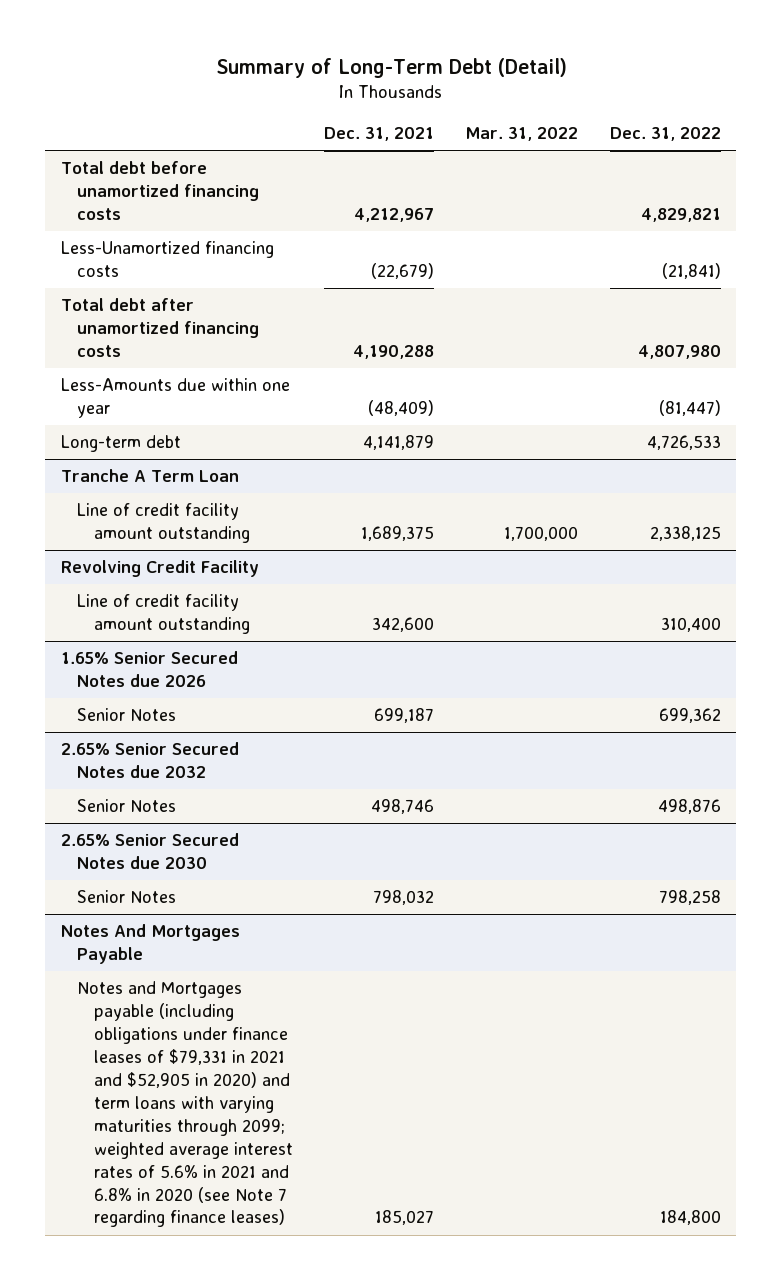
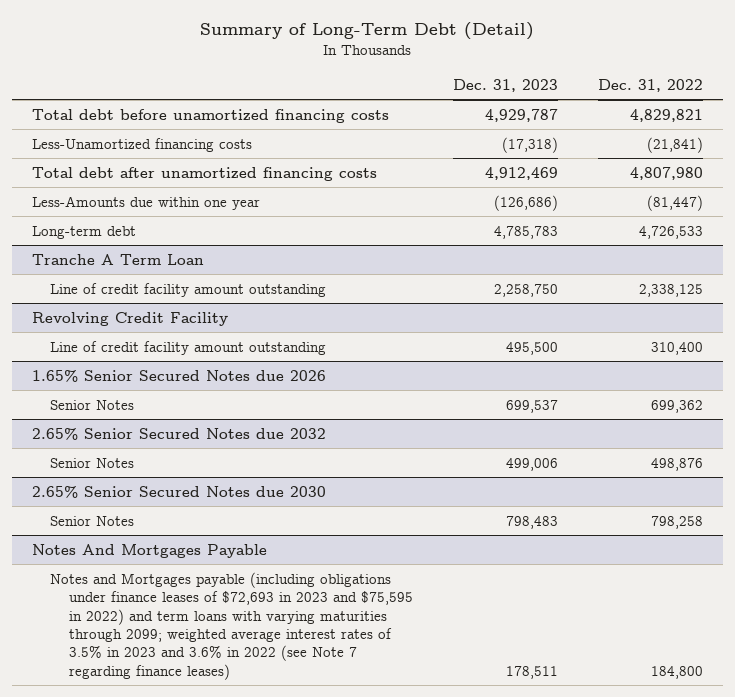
- | Dec. 31, 2021 | Mar. 31, 2022 | Dec. 31, 2022
+ | Dec. 31, 2023 | Dec. 31, 2022
@ Notes And Mortgages Payable
- Notes and Mortgages payable (including obligations under finance leases of $79,331 in 2021 and $52,905 in 2020) and term loans with varying maturities through 2099; weighted average interest rates of 5.6% in 2021 and 6.8% in 2020 (see Note 7 regarding finance leases) | 185,027 | | 184,800
+ Notes and Mortgages payable (including obligations under finance leases of $72,693 in 2023 and $75,595 in 2022) and term loans with varying maturities through 2099; weighted average interest rates of 3.5% in 2023 and 3.6% in 2022 (see Note 7 regarding finance leases) | 178,511 | 184,800

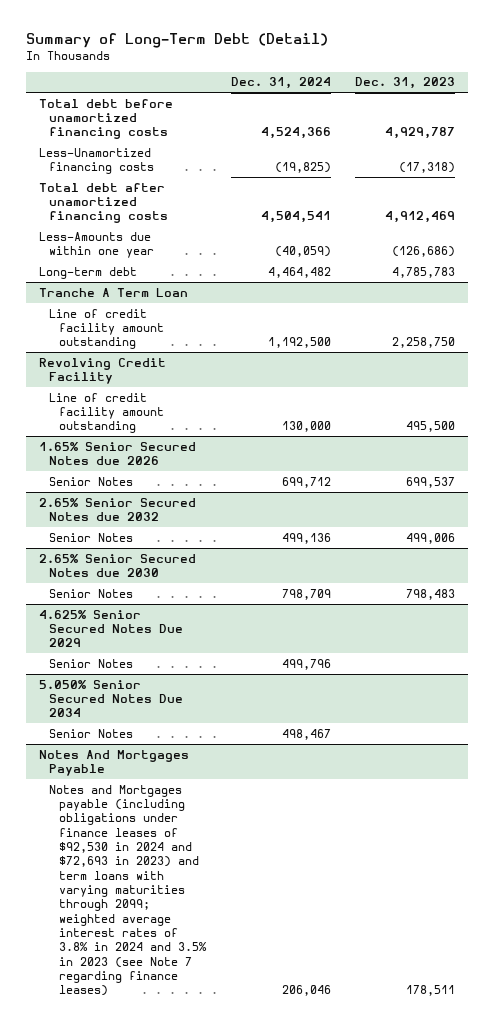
- | Dec. 31, 2023 | Dec. 31, 2022
+ | Dec. 31, 2024 | Dec. 31, 2023
+ 4.625% Senior Secured Notes Due 2029
+ Senior Notes | 499,796 |
+ 5.050% Senior Secured Notes Due 2034
+ Senior Notes | 498,467 |
@ Notes And Mortgages Payable
- Notes and Mortgages payable (including obligations under finance leases of $72,693 in 2023 and $75,595 in 2022) and term loans with varying maturities through 2099; weighted average interest rates of 3.5% in 2023 and 3.6% in 2022 (see Note 7 regarding finance leases) | 178,511 | 184,800
+ Notes and Mortgages payable (including obligations under finance leases of $92,530 in 2024 and $72,693 in 2023) and term loans with varying maturities through 2099; weighted average interest rates of 3.8% in 2024 and 3.5% in 2023 (see Note 7 regarding finance leases) | 206,046 | 178,511

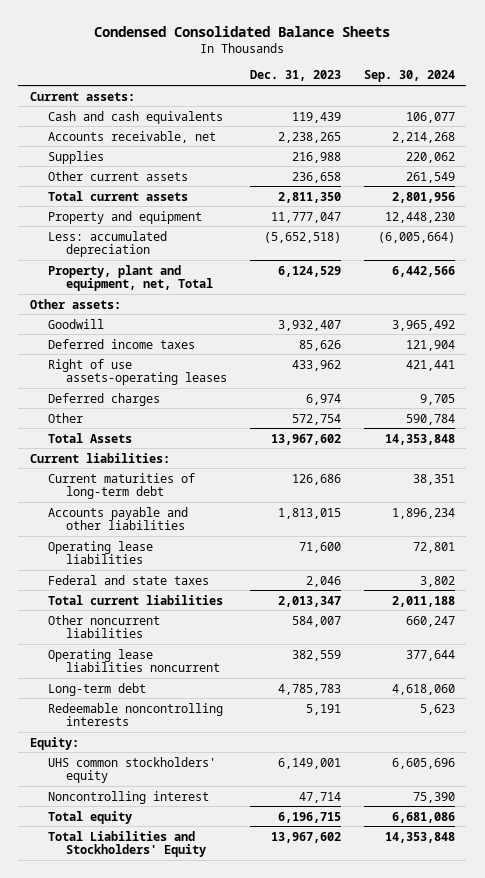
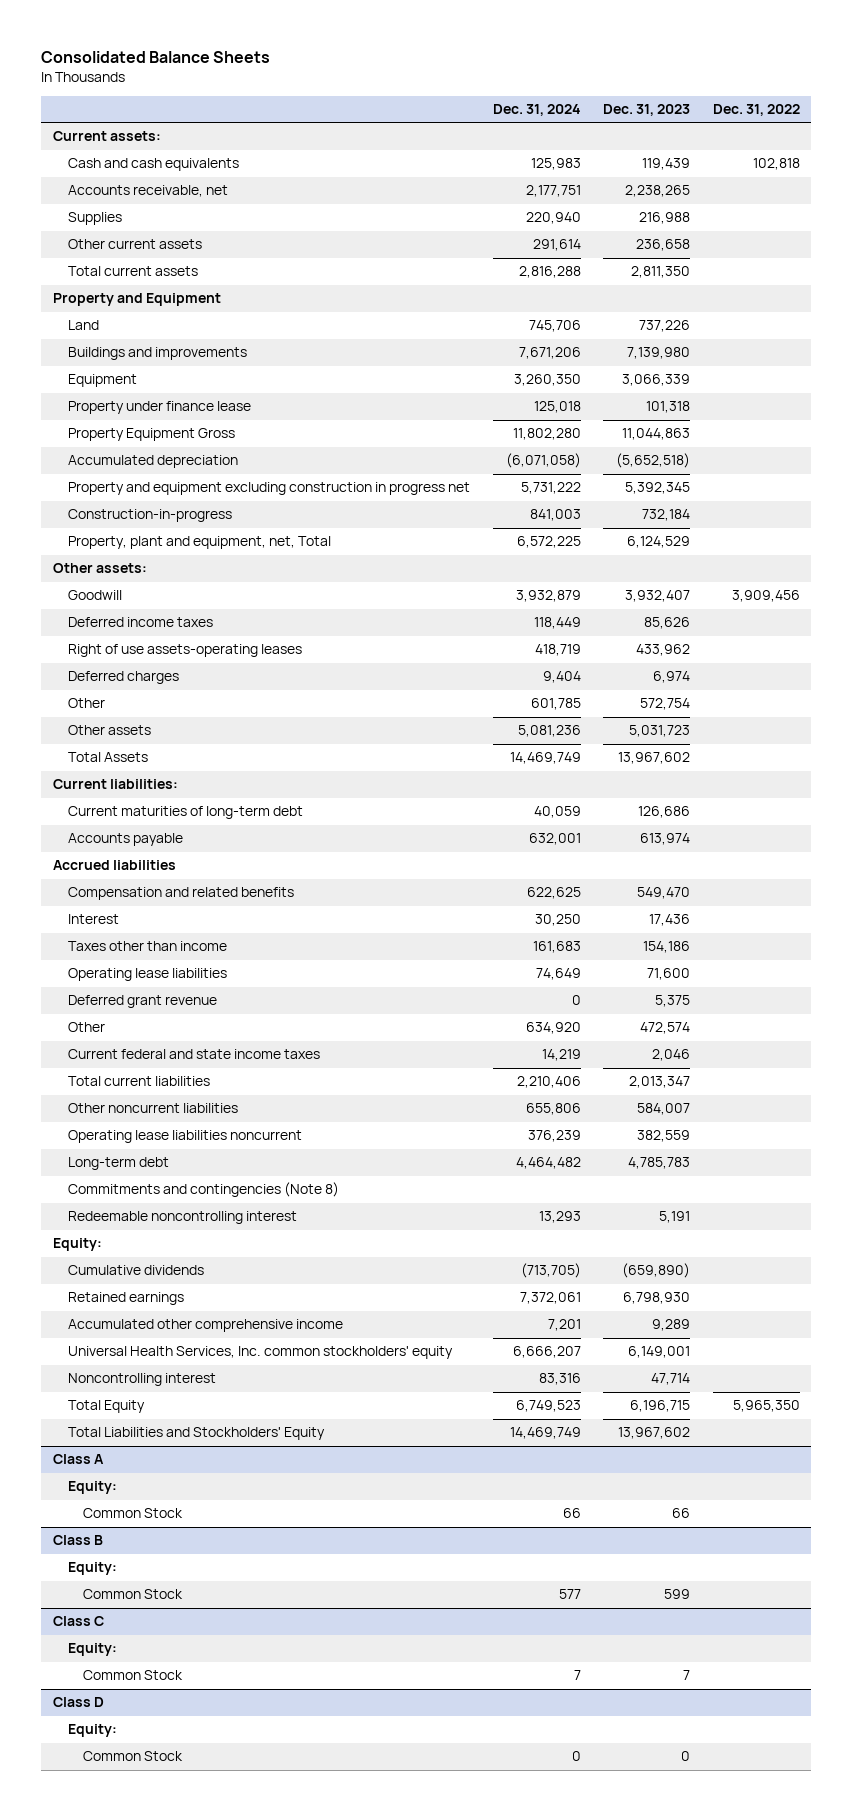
- Condensed Consolidated Balance Sheets
+ Consolidated Balance Sheets
- | Dec. 31, 2023 | Sep. 30, 2024
+ | Dec. 31, 2024 | Dec. 31, 2023 | Dec. 31, 2022
- Property and equipment | 11,777,047 | 12,448,230
- Less: accumulated depreciation | (5,652,518) | (6,005,664)
+ Property and Equipment
+ Land | 745,706 | 737,226 |
+ Buildings and improvements | 7,671,206 | 7,139,980 |
+ Equipment | 3,260,350 | 3,066,339 |
+ Property under finance lease | 125,018 | 101,318 |
+ Property Equipment Gross | 11,802,280 | 11,044,863 |
+ Accumulated depreciation | (6,071,058) | (5,652,518) |
+ Property and equipment excluding construction in progress net | 5,731,222 | 5,392,345 |
+ Construction-in-progress | 841,003 | 732,184 |
+ Other assets | 5,081,236 | 5,031,723 |
- Accounts payable and other liabilities | 1,813,015 | 1,896,234
+ Accounts payable | 632,001 | 613,974 |
+ Accrued liabilities
+ Compensation and related benefits | 622,625 | 549,470 |
+ Interest | 30,250 | 17,436 |
+ Taxes other than income | 161,683 | 154,186 |
- Federal and state taxes | 2,046 | 3,802
+ Deferred grant revenue | 0 | 5,375 |
+ Other | 634,920 | 472,574 |
+ Current federal and state income taxes | 14,219 | 2,046 |
- Redeemable noncontrolling interests | 5,191 | 5,623
+ Commitments and contingencies (Note 8)
+ Redeemable noncontrolling interest | 13,293 | 5,191 |
- UHS common stockholders' equity | 6,149,001 | 6,605,696
+ Cumulative dividends | (713,705) | (659,890) |
+ Retained earnings | 7,372,061 | 6,798,930 |
+ Accumulated other comprehensive income | 7,201 | 9,289 |
+ Universal Health Services, Inc. common stockholders' equity | 6,666,207 | 6,149,001 |
- Total equity | 6,196,715 | 6,681,086
+ Total Equity | 6,749,523 | 6,196,715 | 5,965,350
+ Class A
+ Equity:
+ Common Stock | 66 | 66 |
+ Class B
+ Equity:
+ Common Stock | 577 | 599 |
+ Class C
+ Equity:
+ Common Stock | 7 | 7 |
+ Class D
+ Equity:
+ Common Stock | 0 | 0 |

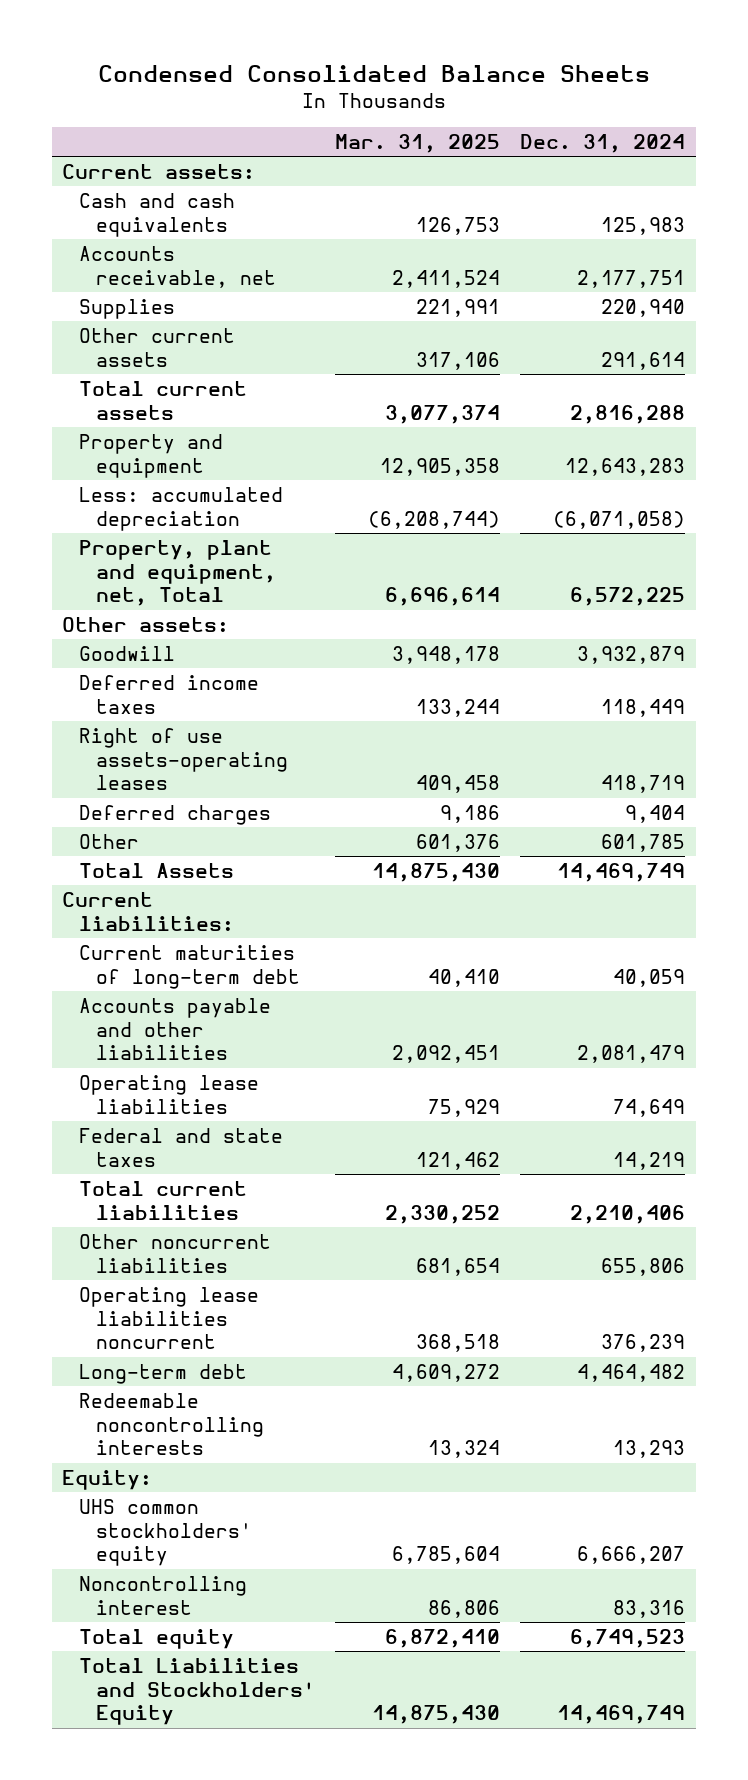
- Consolidated Balance Sheets
+ Condensed Consolidated Balance Sheets
- | Dec. 31, 2024 | Dec. 31, 2023 | Dec. 31, 2022
+ | Mar. 31, 2025 | Dec. 31, 2024
- Property and Equipment
- Land | 745,706 | 737,226 |
- Buildings and improvements | 7,671,206 | 7,139,980 |
- Equipment | 3,260,350 | 3,066,339 |
- Property under finance lease | 125,018 | 101,318 |
- Property Equipment Gross | 11,802,280 | 11,044,863 |
- Accumulated depreciation | (6,071,058) | (5,652,518) |
- Property and equipment excluding construction in progress net | 5,731,222 | 5,392,345 |
- Construction-in-progress | 841,003 | 732,184 |
+ Property and equipment | 12,905,358 | 12,643,283
+ Less: accumulated depreciation | (6,208,744) | (6,071,058)
- Other assets | 5,081,236 | 5,031,723 |
- Accounts payable | 632,001 | 613,974 |
- Accrued liabilities
- Compensation and related benefits | 622,625 | 549,470 |
- Interest | 30,250 | 17,436 |
- Taxes other than income | 161,683 | 154,186 |
+ Accounts payable and other liabilities | 2,092,451 | 2,081,479
- Deferred grant revenue | 0 | 5,375 |
- Other | 634,920 | 472,574 |
- Current federal and state income taxes | 14,219 | 2,046 |
+ Federal and state taxes | 121,462 | 14,219
- Commitments and contingencies (Note 8)
- Redeemable noncontrolling interest | 13,293 | 5,191 |
+ Redeemable noncontrolling interests | 13,324 | 13,293
- Cumulative dividends | (713,705) | (659,890) |
- Retained earnings | 7,372,061 | 6,798,930 |
- Accumulated other comprehensive income | 7,201 | 9,289 |
- Universal Health Services, Inc. common stockholders' equity | 6,666,207 | 6,149,001 |
+ UHS common stockholders' equity | 6,785,604 | 6,666,207
- Total Equity | 6,749,523 | 6,196,715 | 5,965,350
+ Total equity | 6,872,410 | 6,749,523
- Class A
- Equity:
- Common Stock | 66 | 66 |
- Class B
- Equity:
- Common Stock | 577 | 599 |
- Class C
- Equity:
- Common Stock | 7 | 7 |
- Class D
- Equity:
- Common Stock | 0 | 0 |

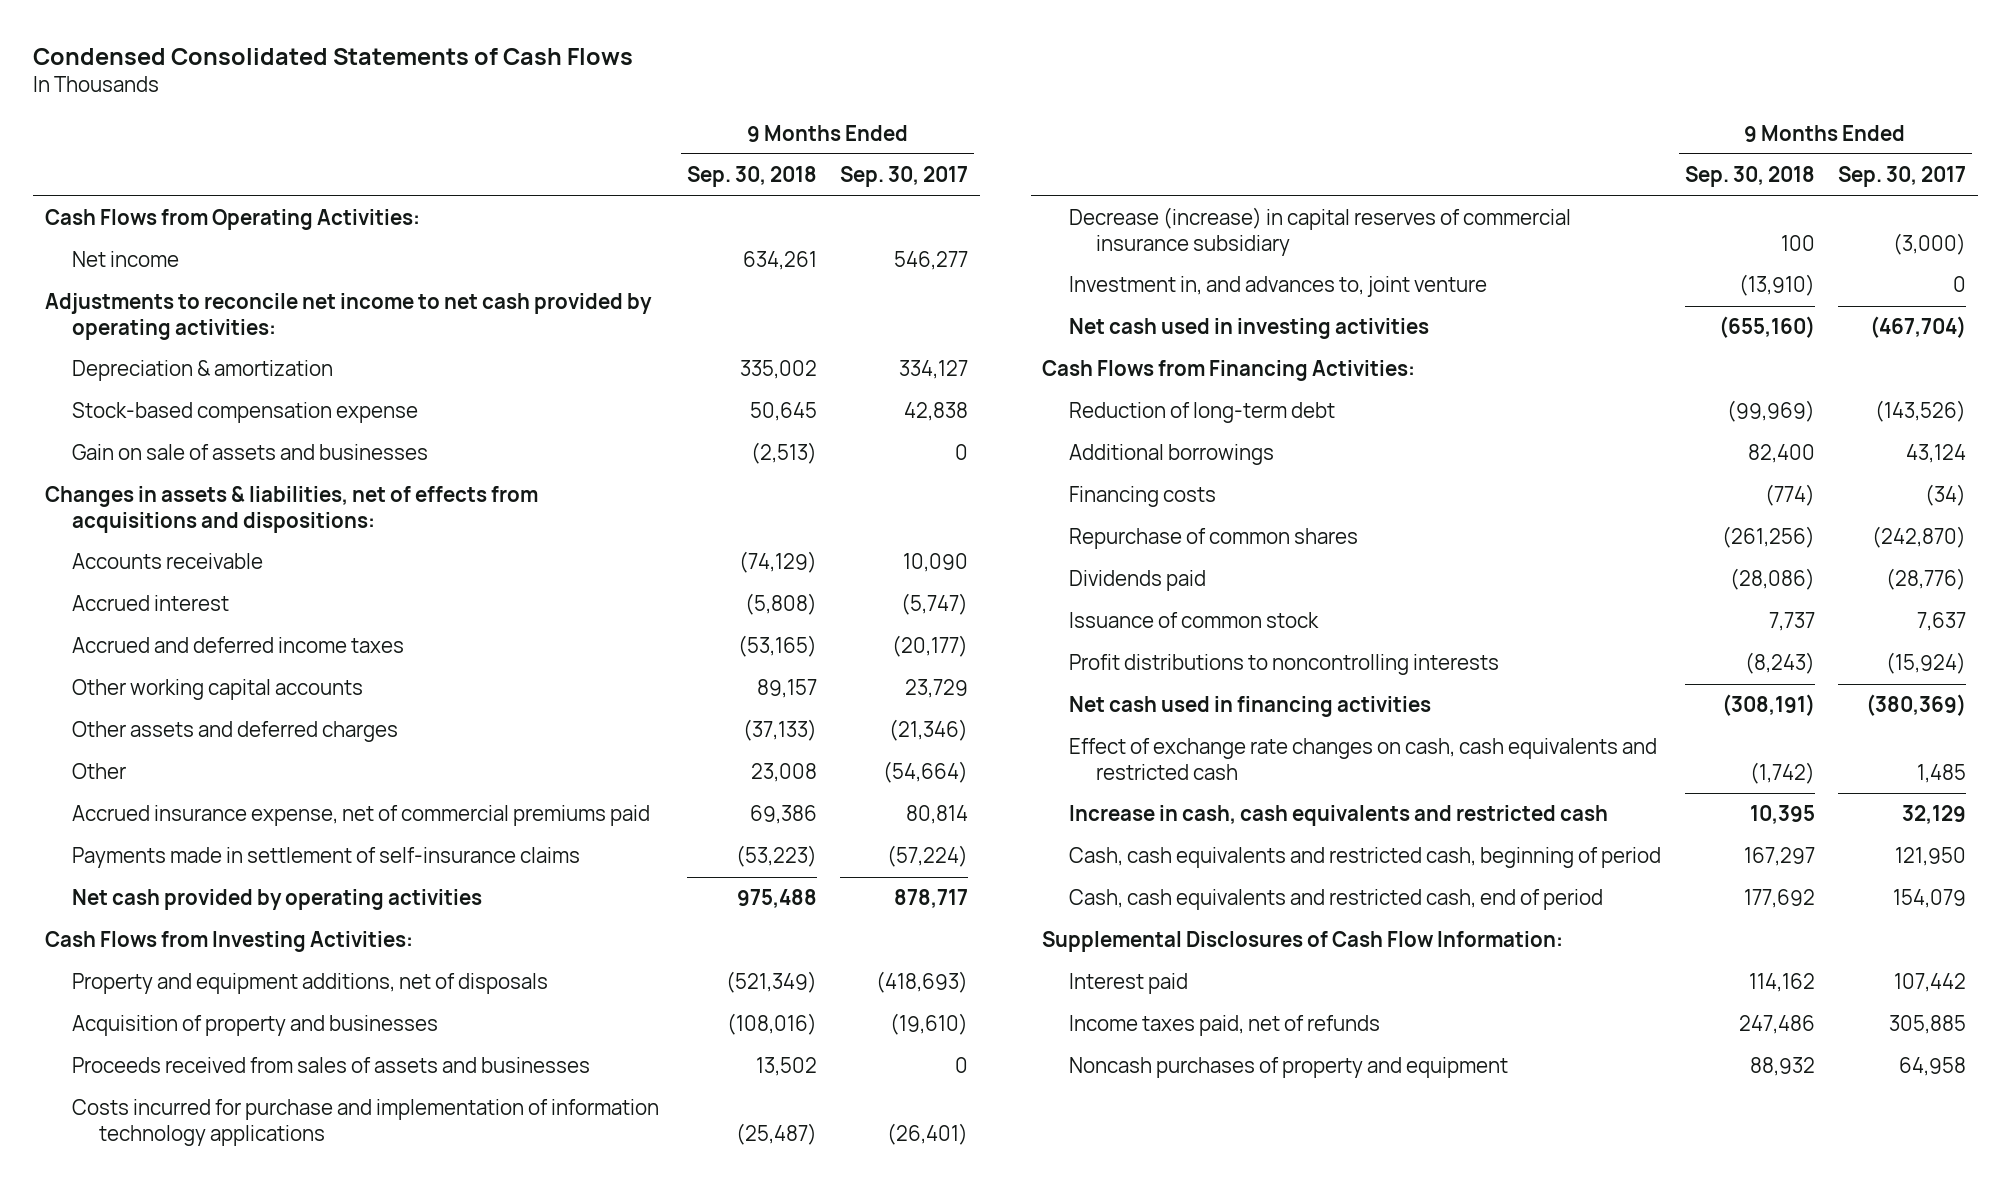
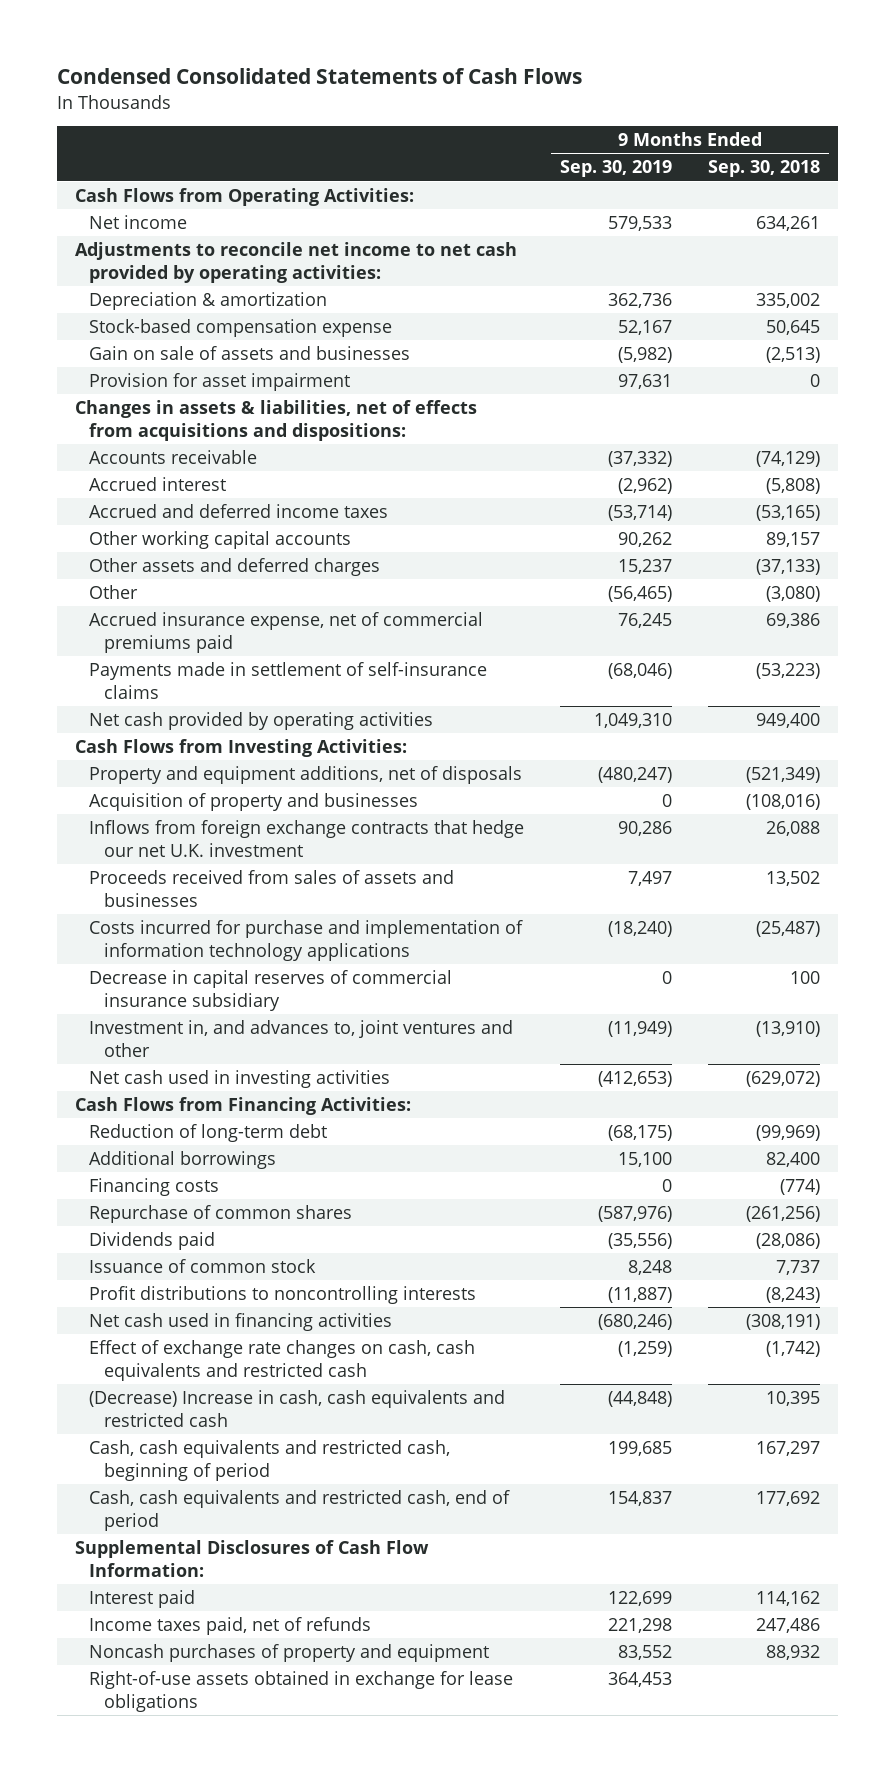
- | 9 Months Ended Sep. 30, 2018 | 9 Months Ended Sep. 30, 2017
+ | 9 Months Ended Sep. 30, 2019 | 9 Months Ended Sep. 30, 2018
+ Provision for asset impairment | 97,631 | 0
- Other | 23,008 | (54,664)
+ Other | (56,465) | (3,080)
- Net cash provided by operating activities | 975,488 | 878,717
+ Net cash provided by operating activities | 1,049,310 | 949,400
+ Inflows from foreign exchange contracts that hedge our net U.K. investment | 90,286 | 26,088
- Decrease (increase) in capital reserves of commercial insurance subsidiary | 100 | (3,000)
- Investment in, and advances to, joint venture | (13,910) | 0
- Net cash used in investing activities | (655,160) | (467,704)
+ Decrease in capital reserves of commercial insurance subsidiary | 0 | 100
+ Investment in, and advances to, joint ventures and other | (11,949) | (13,910)
+ Net cash used in investing activities | (412,653) | (629,072)
- Increase in cash, cash equivalents and restricted cash | 10,395 | 32,129
+ (Decrease) Increase in cash, cash equivalents and restricted cash | (44,848) | 10,395
+ Right-of-use assets obtained in exchange for lease obligations | 364,453 |

